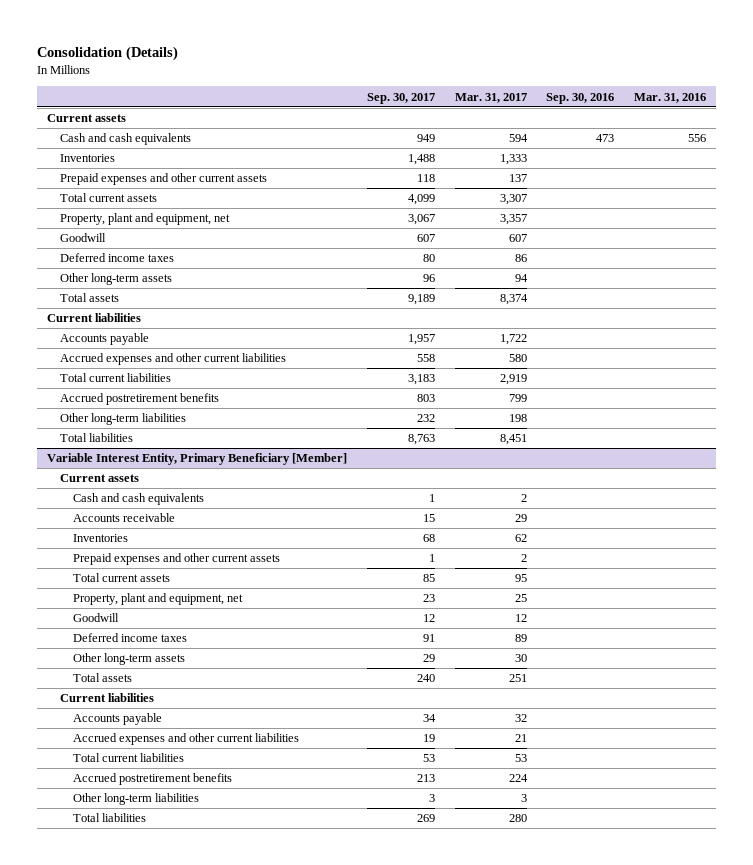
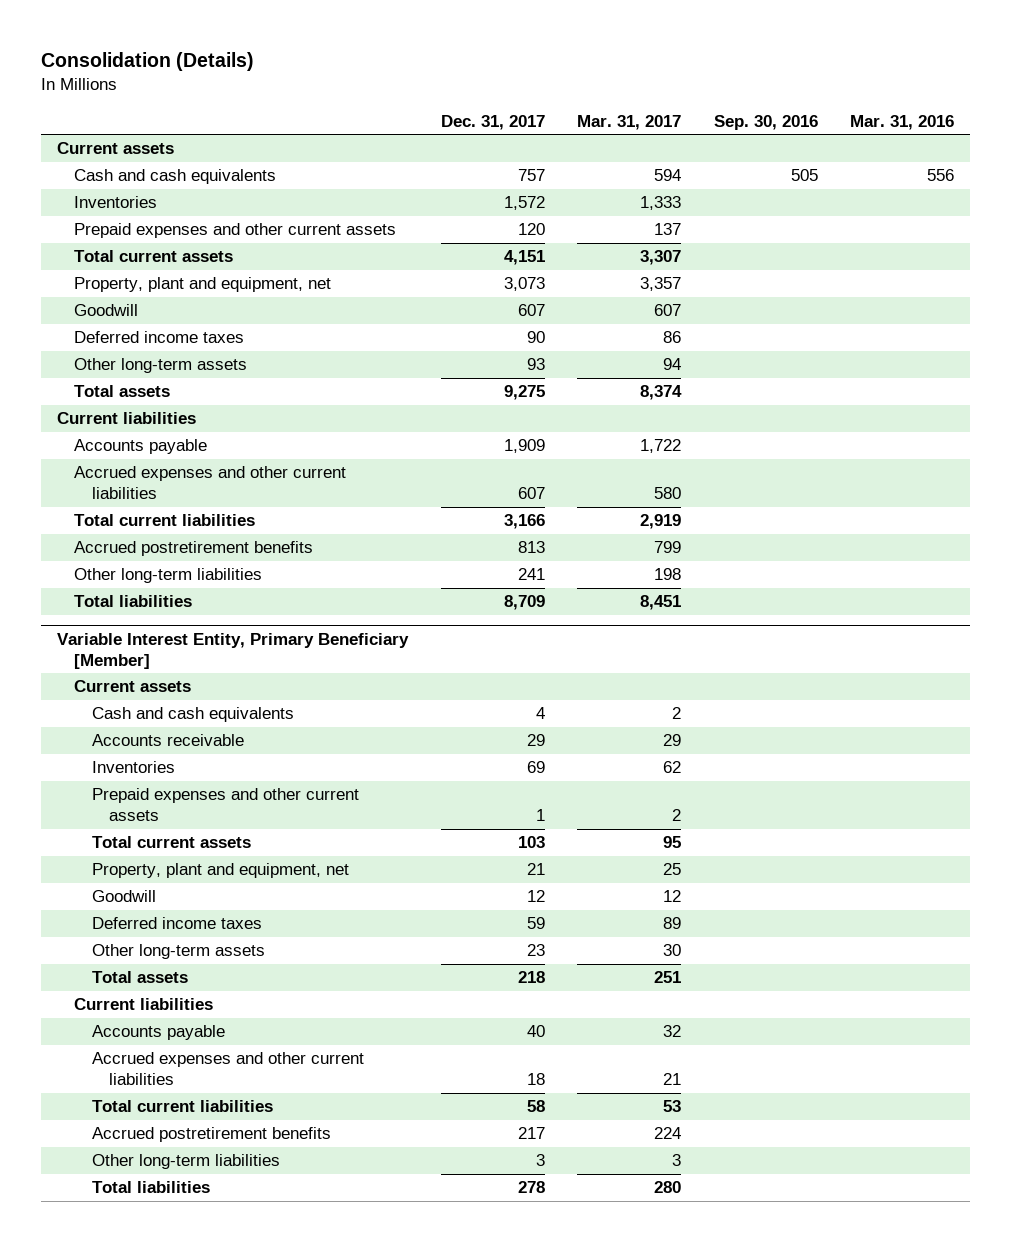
- | Sep. 30, 2017 | Mar. 31, 2017 | Sep. 30, 2016 | Mar. 31, 2016
+ | Dec. 31, 2017 | Mar. 31, 2017 | Sep. 30, 2016 | Mar. 31, 2016
- Cash and cash equivalents | 949 | 594 | 473 | 556
+ Cash and cash equivalents | 757 | 594 | 505 | 556

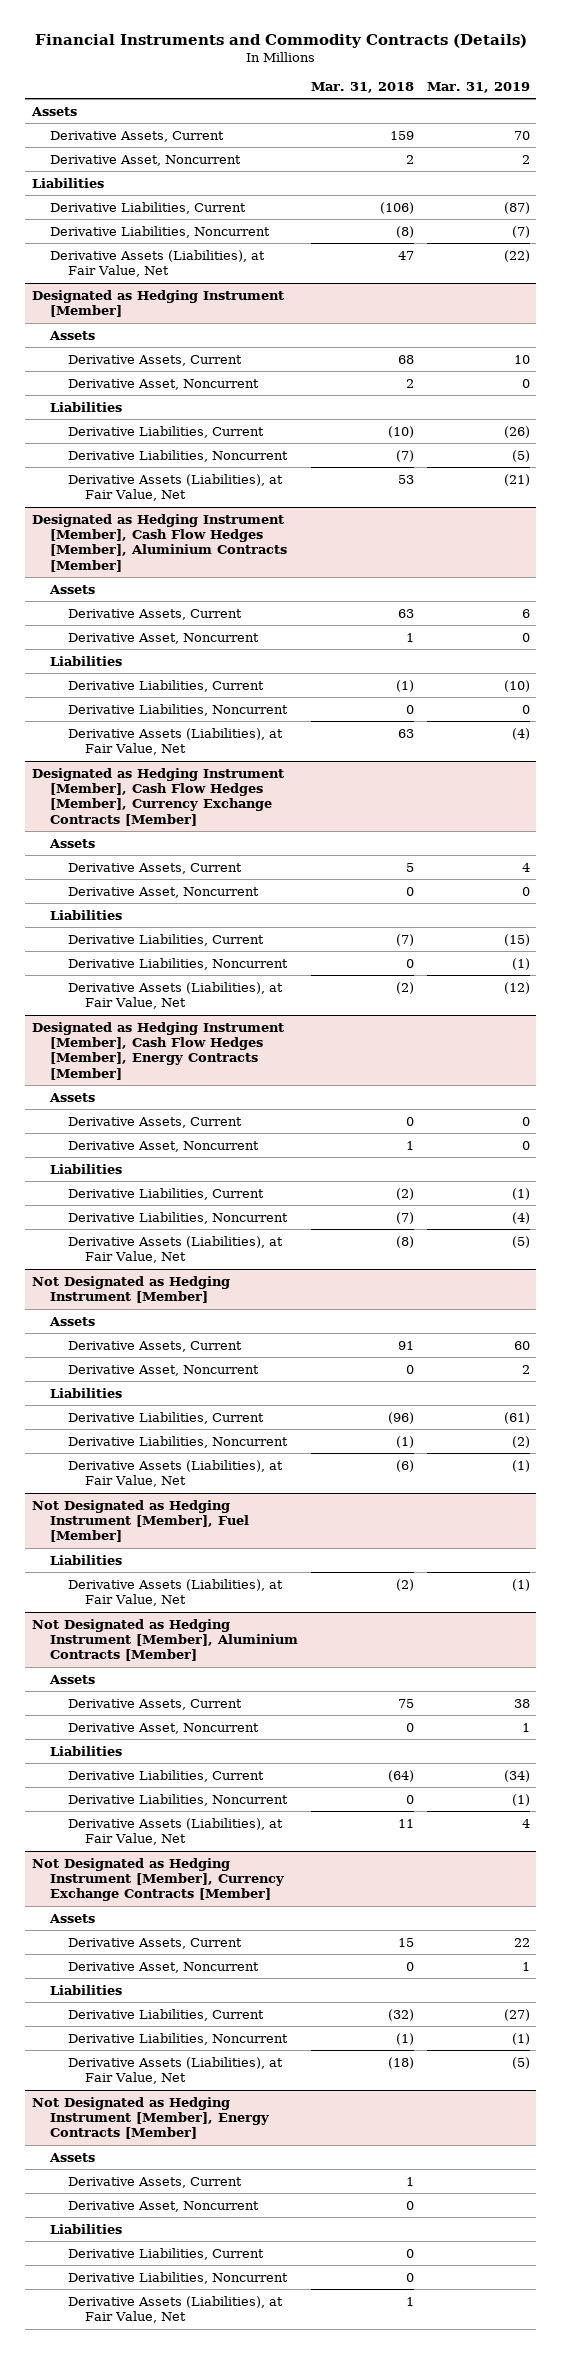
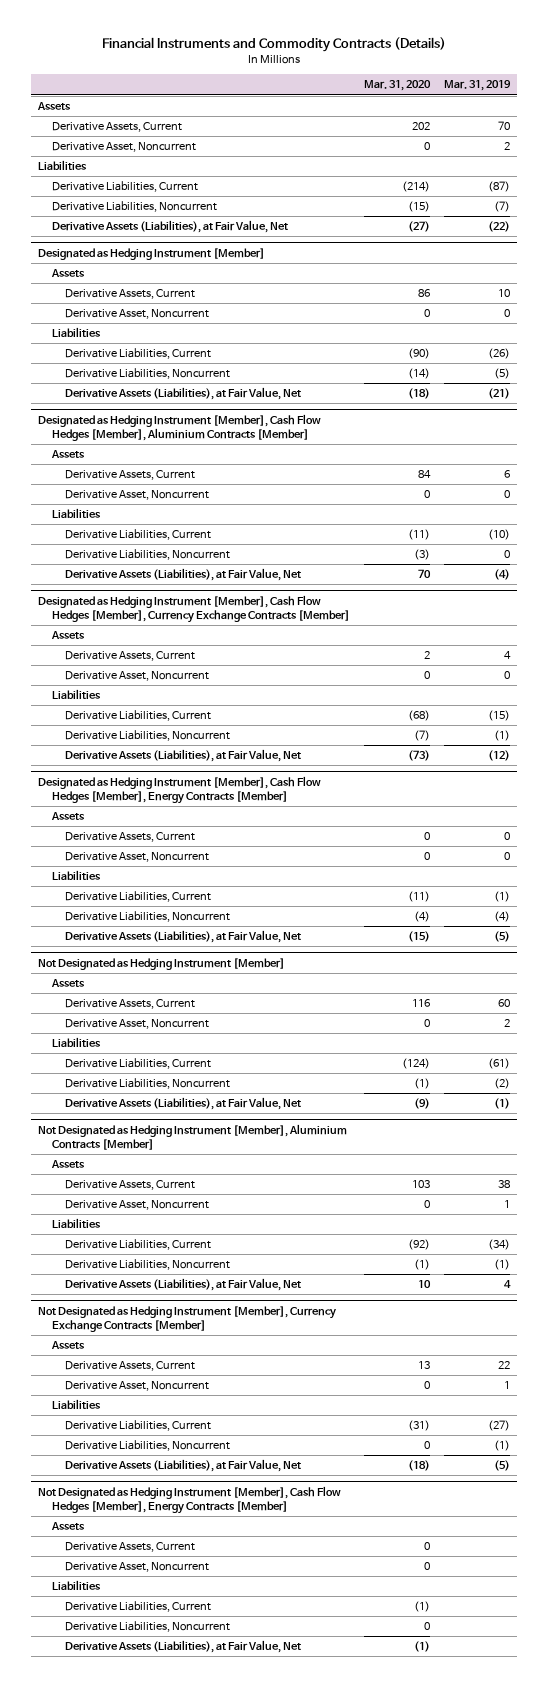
- | Mar. 31, 2018 | Mar. 31, 2019
+ | Mar. 31, 2020 | Mar. 31, 2019
- Not Designated as Hedging Instrument [Member], Fuel [Member]
- Liabilities
- Derivative Assets (Liabilities), at Fair Value, Net | (2) | (1)
- Not Designated as Hedging Instrument [Member], Energy Contracts [Member]
+ Not Designated as Hedging Instrument [Member], Cash Flow Hedges [Member], Energy Contracts [Member]

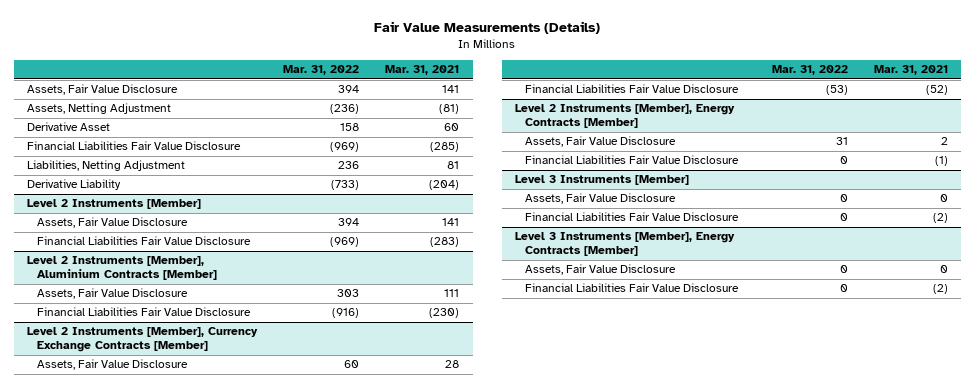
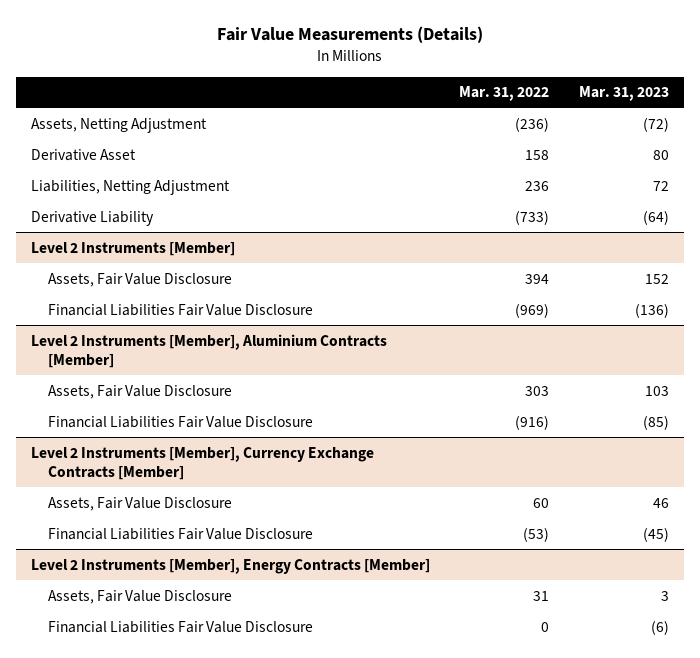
- | Mar. 31, 2022 | Mar. 31, 2021
+ | Mar. 31, 2022 | Mar. 31, 2023
- Assets, Fair Value Disclosure | 394 | 141
- Financial Liabilities Fair Value Disclosure | (969) | (285)
- Level 3 Instruments [Member]
- Assets, Fair Value Disclosure | 0 | 0
- Financial Liabilities Fair Value Disclosure | 0 | (2)
- Level 3 Instruments [Member], Energy Contracts [Member]
- Assets, Fair Value Disclosure | 0 | 0
- Financial Liabilities Fair Value Disclosure | 0 | (2)

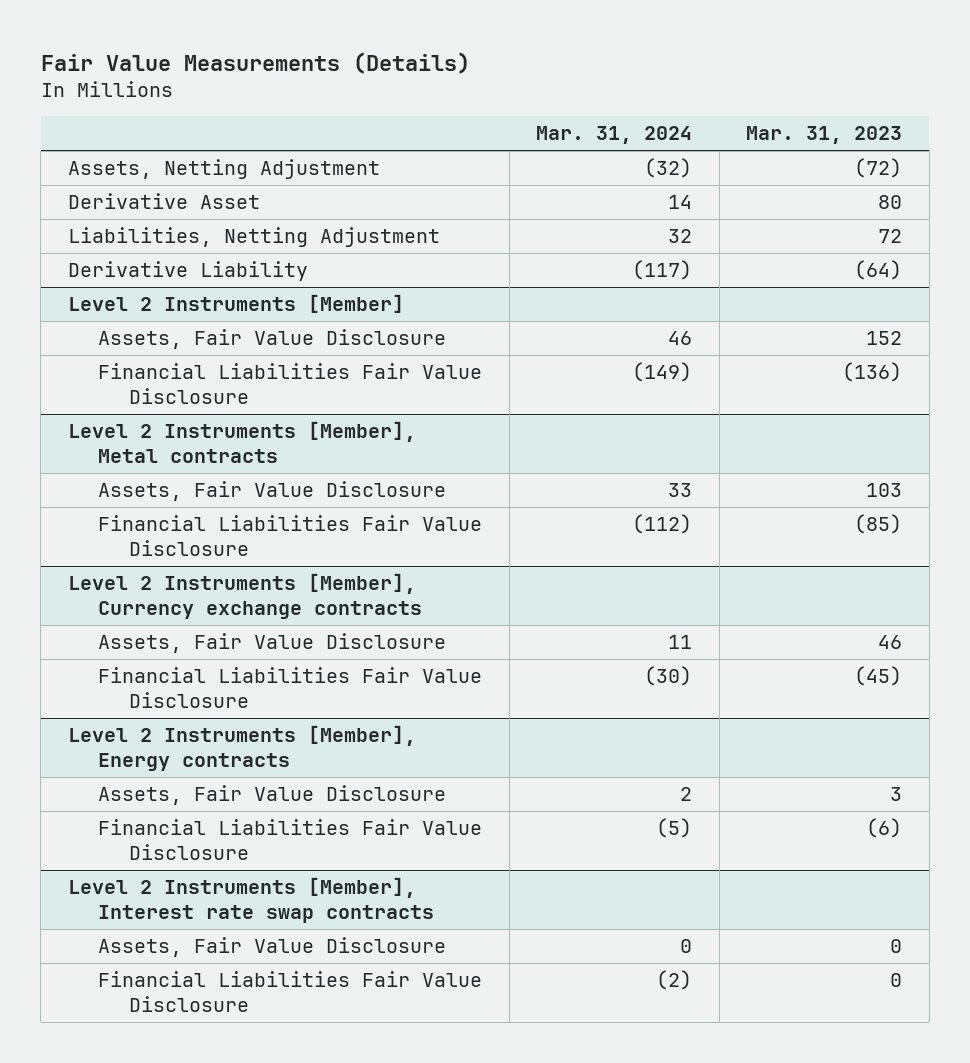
- | Mar. 31, 2022 | Mar. 31, 2023
+ | Mar. 31, 2024 | Mar. 31, 2023
- Level 2 Instruments [Member], Aluminium Contracts [Member]
+ Level 2 Instruments [Member], Metal contracts
- Level 2 Instruments [Member], Currency Exchange Contracts [Member]
+ Level 2 Instruments [Member], Currency exchange contracts
- Level 2 Instruments [Member], Energy Contracts [Member]
+ Level 2 Instruments [Member], Energy contracts
+ Level 2 Instruments [Member], Interest rate swap contracts
+ Assets, Fair Value Disclosure | 0 | 0
+ Financial Liabilities Fair Value Disclosure | (2) | 0

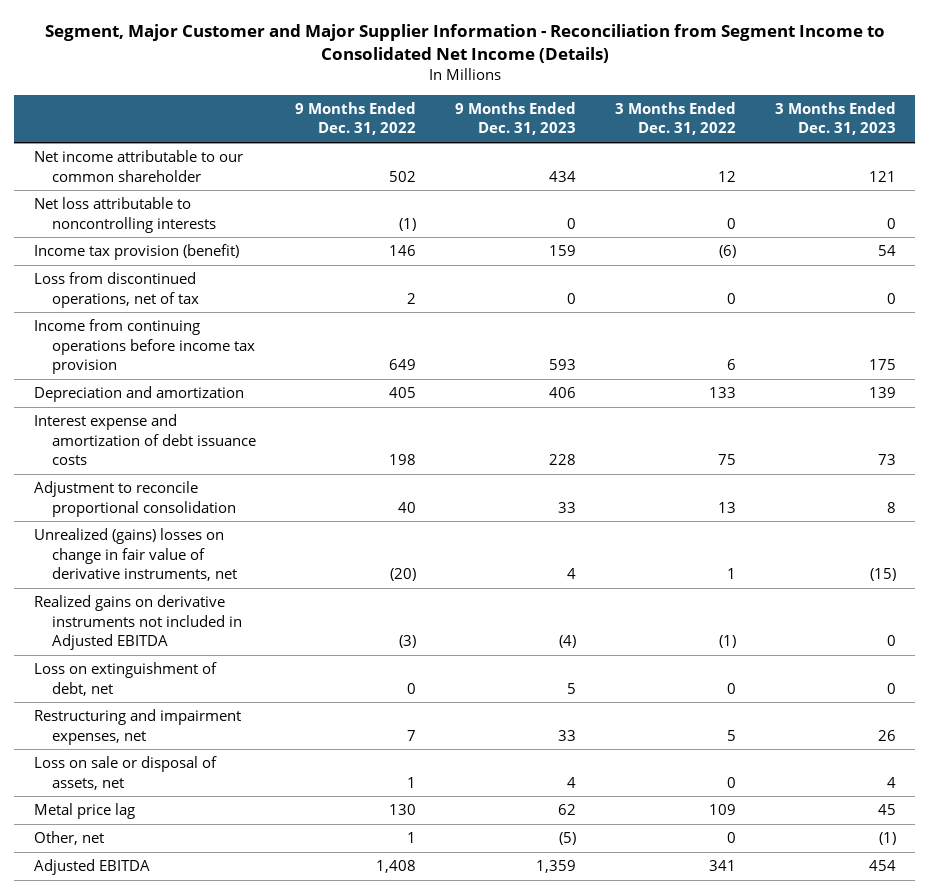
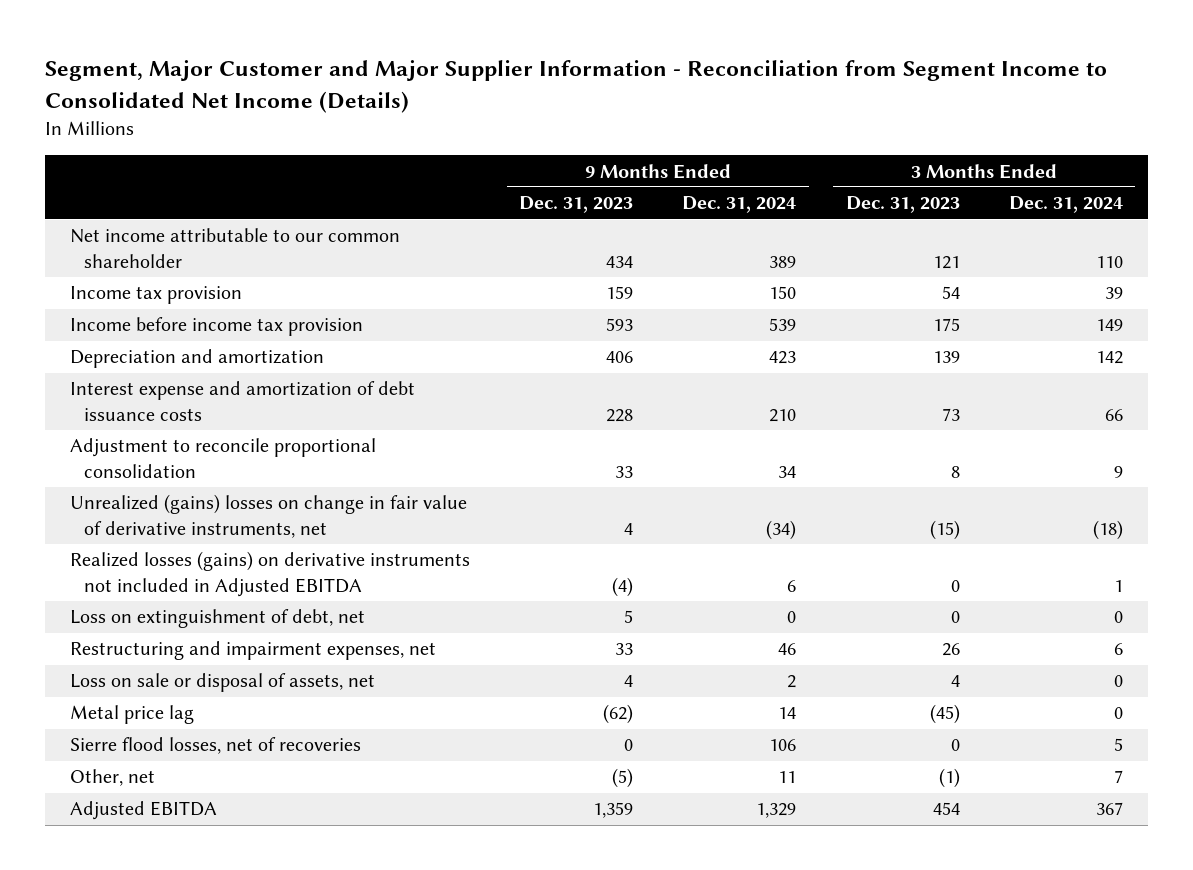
- | 9 Months Ended Dec. 31, 2022 | 9 Months Ended Dec. 31, 2023 | 3 Months Ended Dec. 31, 2022 | 3 Months Ended Dec. 31, 2023
+ | 9 Months Ended Dec. 31, 2023 | 9 Months Ended Dec. 31, 2024 | 3 Months Ended Dec. 31, 2023 | 3 Months Ended Dec. 31, 2024
- Net loss attributable to noncontrolling interests | (1) | 0 | 0 | 0
- Income tax provision (benefit) | 146 | 159 | (6) | 54
- Loss from discontinued operations, net of tax | 2 | 0 | 0 | 0
- Income from continuing operations before income tax provision | 649 | 593 | 6 | 175
+ Income tax provision | 159 | 150 | 54 | 39
+ Income before income tax provision | 593 | 539 | 175 | 149
- Realized gains on derivative instruments not included in Adjusted EBITDA | (3) | (4) | (1) | 0
+ Realized losses (gains) on derivative instruments not included in Adjusted EBITDA | (4) | 6 | 0 | 1
- Metal price lag | 130 | 62 | 109 | 45
+ Metal price lag | (62) | 14 | (45) | 0
+ Sierre flood losses, net of recoveries | 0 | 106 | 0 | 5

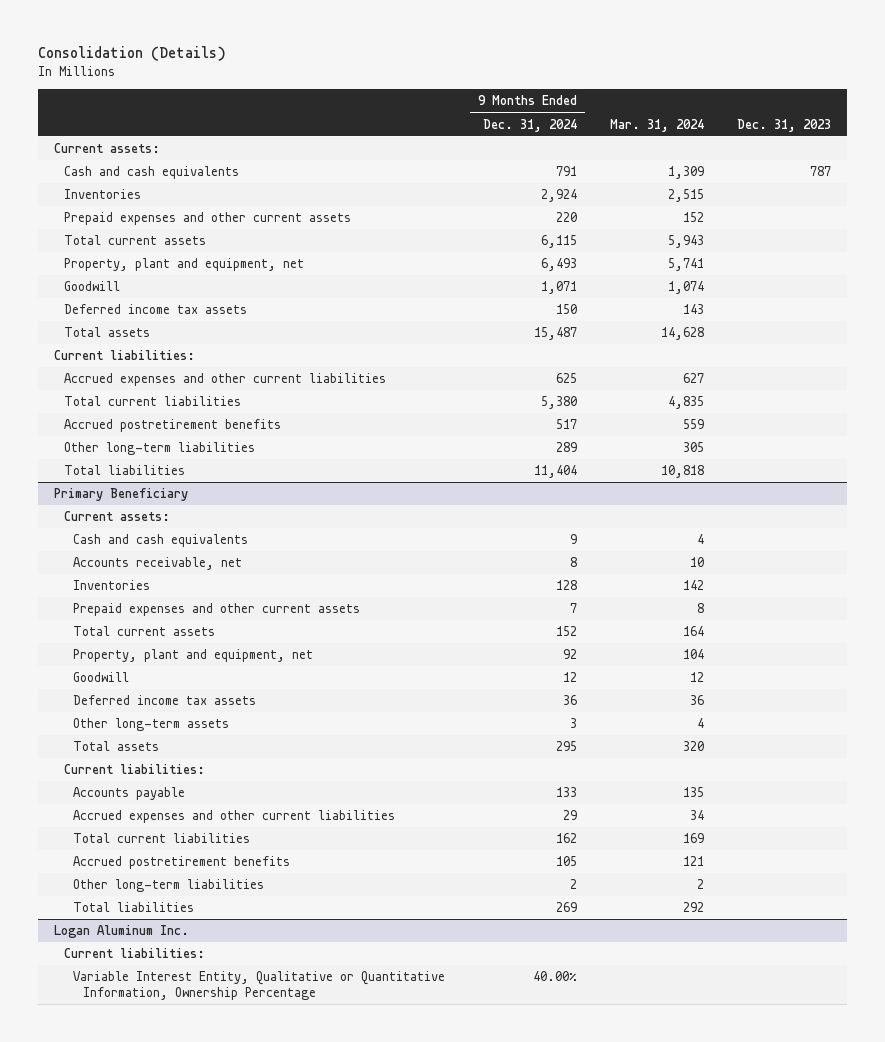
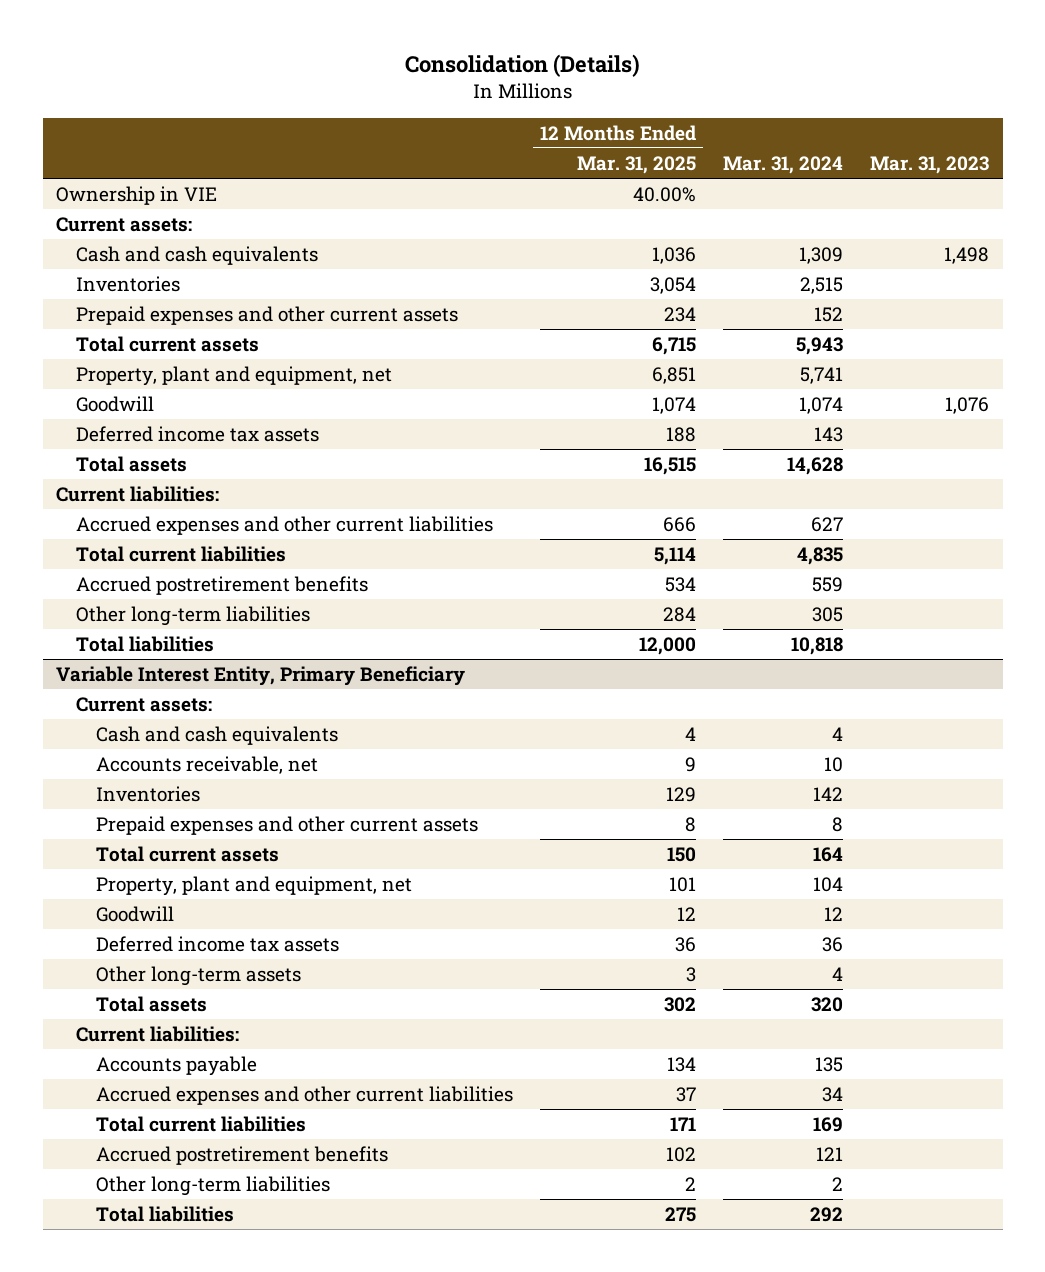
- | 9 Months Ended Dec. 31, 2024 | Mar. 31, 2024 | Dec. 31, 2023
+ | 12 Months Ended Mar. 31, 2025 | Mar. 31, 2024 | Mar. 31, 2023
+ Ownership in VIE | 40.00% | |
- Primary Beneficiary
+ Variable Interest Entity, Primary Beneficiary
- Logan Aluminum Inc.
- Current liabilities:
- Variable Interest Entity, Qualitative or Quantitative Information, Ownership Percentage | 40.00% | |

